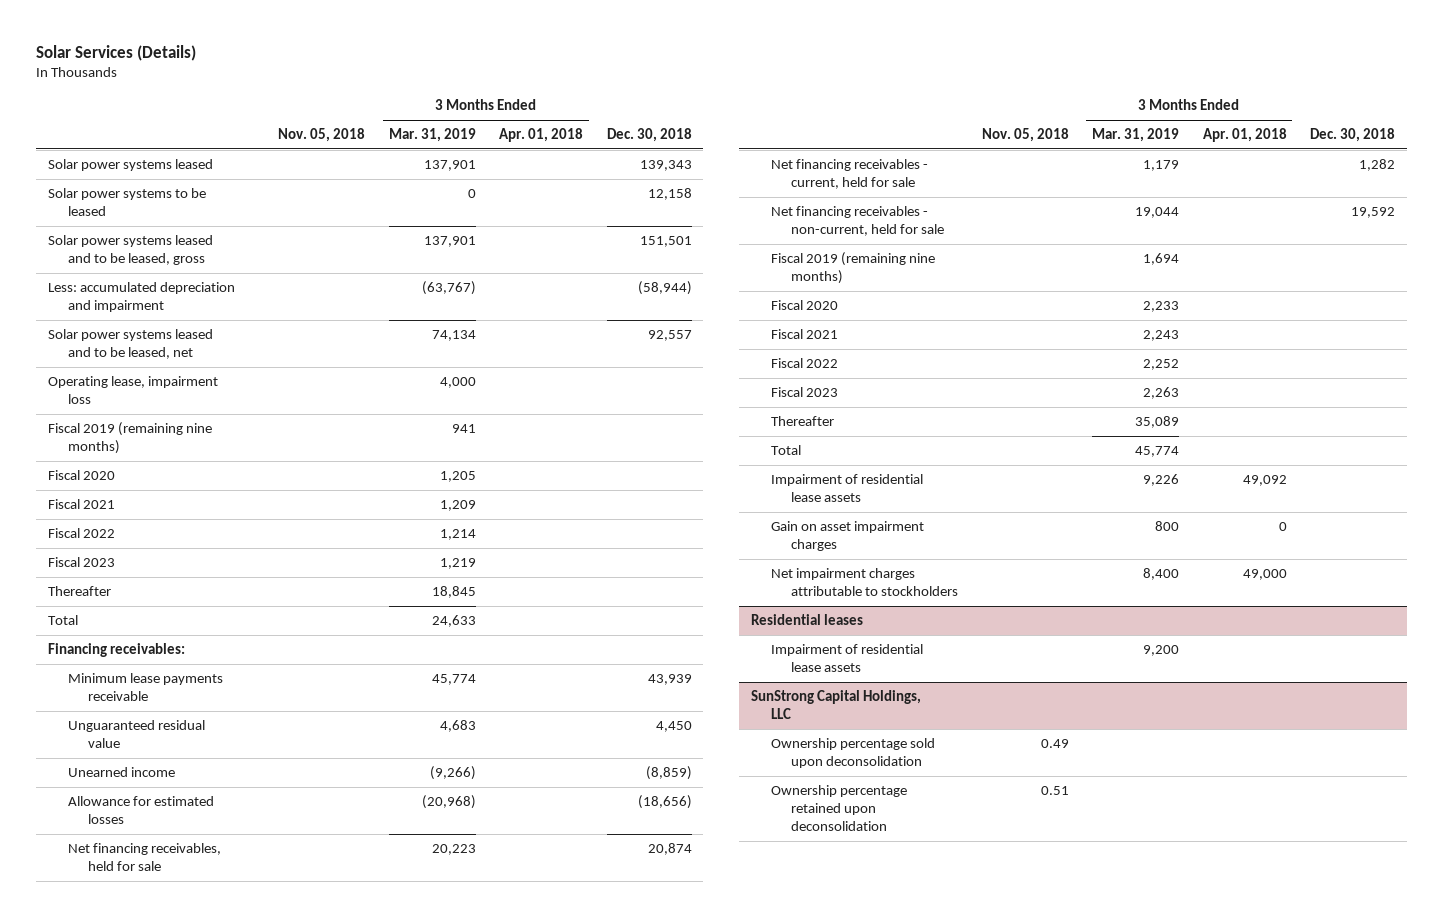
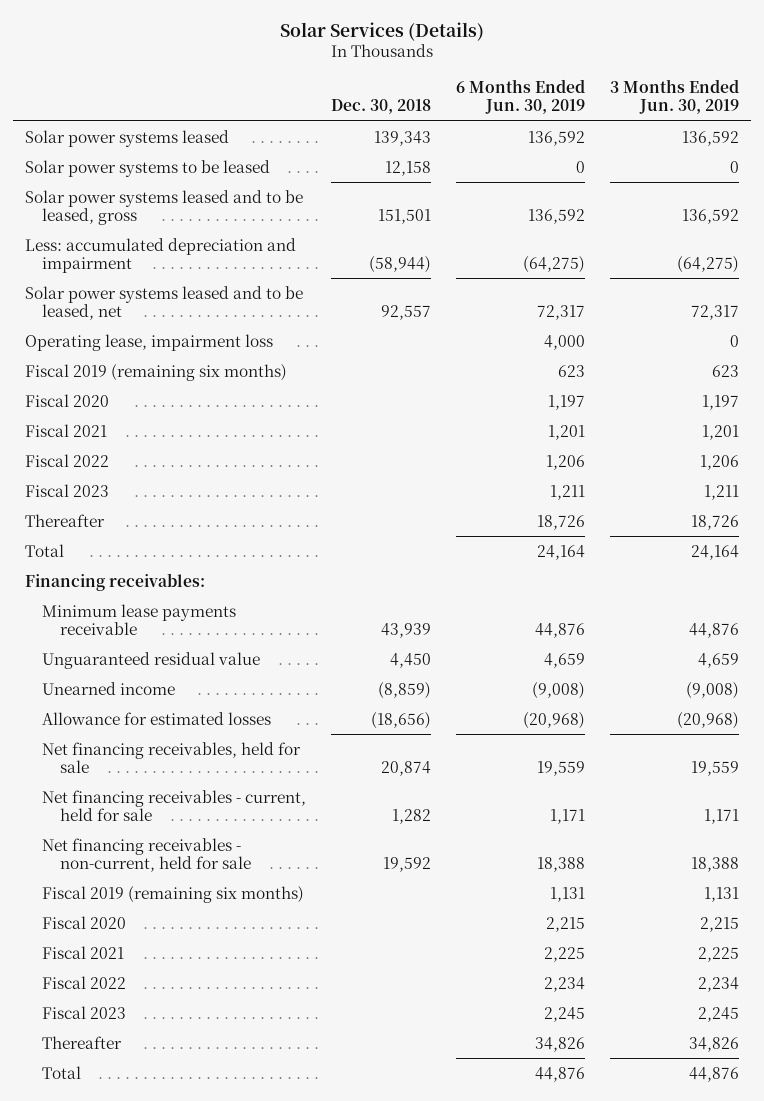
- | Nov. 05, 2018 | 3 Months Ended Mar. 31, 2019 | 3 Months Ended Apr. 01, 2018 | Dec. 30, 2018
+ | Dec. 30, 2018 | 6 Months Ended Jun. 30, 2019 | 3 Months Ended Jun. 30, 2019
- Fiscal 2019 (remaining nine months) | | 941 | |
+ Fiscal 2019 (remaining six months) | | 623 | 623
- Fiscal 2019 (remaining nine months) | | 1,694 | |
+ Fiscal 2019 (remaining six months) | | 1,131 | 1,131
- Impairment of residential lease assets | | 9,226 | 49,092 |
- Gain on asset impairment charges | | 800 | 0 |
- Net impairment charges attributable to stockholders | | 8,400 | 49,000 |
- Residential leases
- Impairment of residential lease assets | | 9,200 | |
- SunStrong Capital Holdings, LLC
- Ownership percentage sold upon deconsolidation | 0.49 | | |
- Ownership percentage retained upon deconsolidation | 0.51 | | |

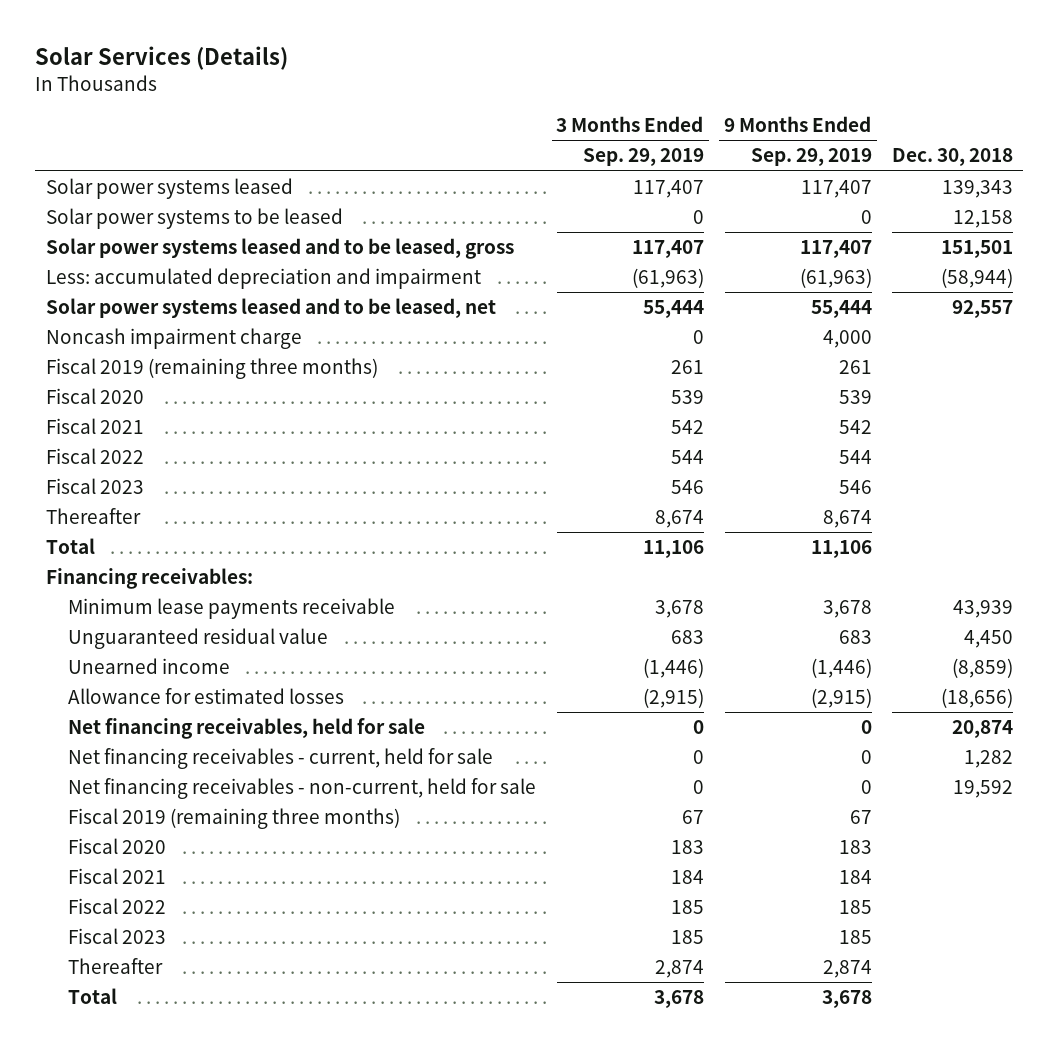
- | Dec. 30, 2018 | 6 Months Ended Jun. 30, 2019 | 3 Months Ended Jun. 30, 2019
+ | 3 Months Ended Sep. 29, 2019 | 9 Months Ended Sep. 29, 2019 | Dec. 30, 2018
- Operating lease, impairment loss | | 4,000 | 0
- Fiscal 2019 (remaining six months) | | 623 | 623
+ Noncash impairment charge | 0 | 4,000 |
+ Fiscal 2019 (remaining three months) | 261 | 261 |
- Fiscal 2019 (remaining six months) | | 1,131 | 1,131
+ Fiscal 2019 (remaining three months) | 67 | 67 |

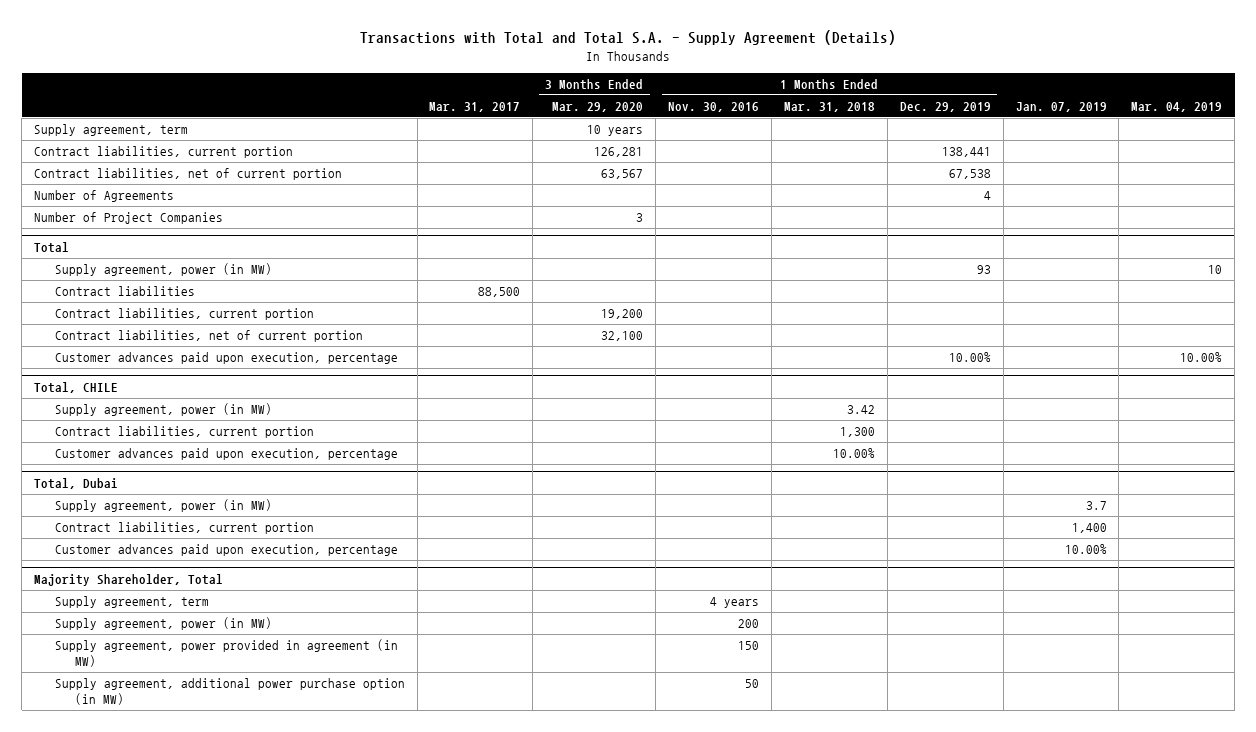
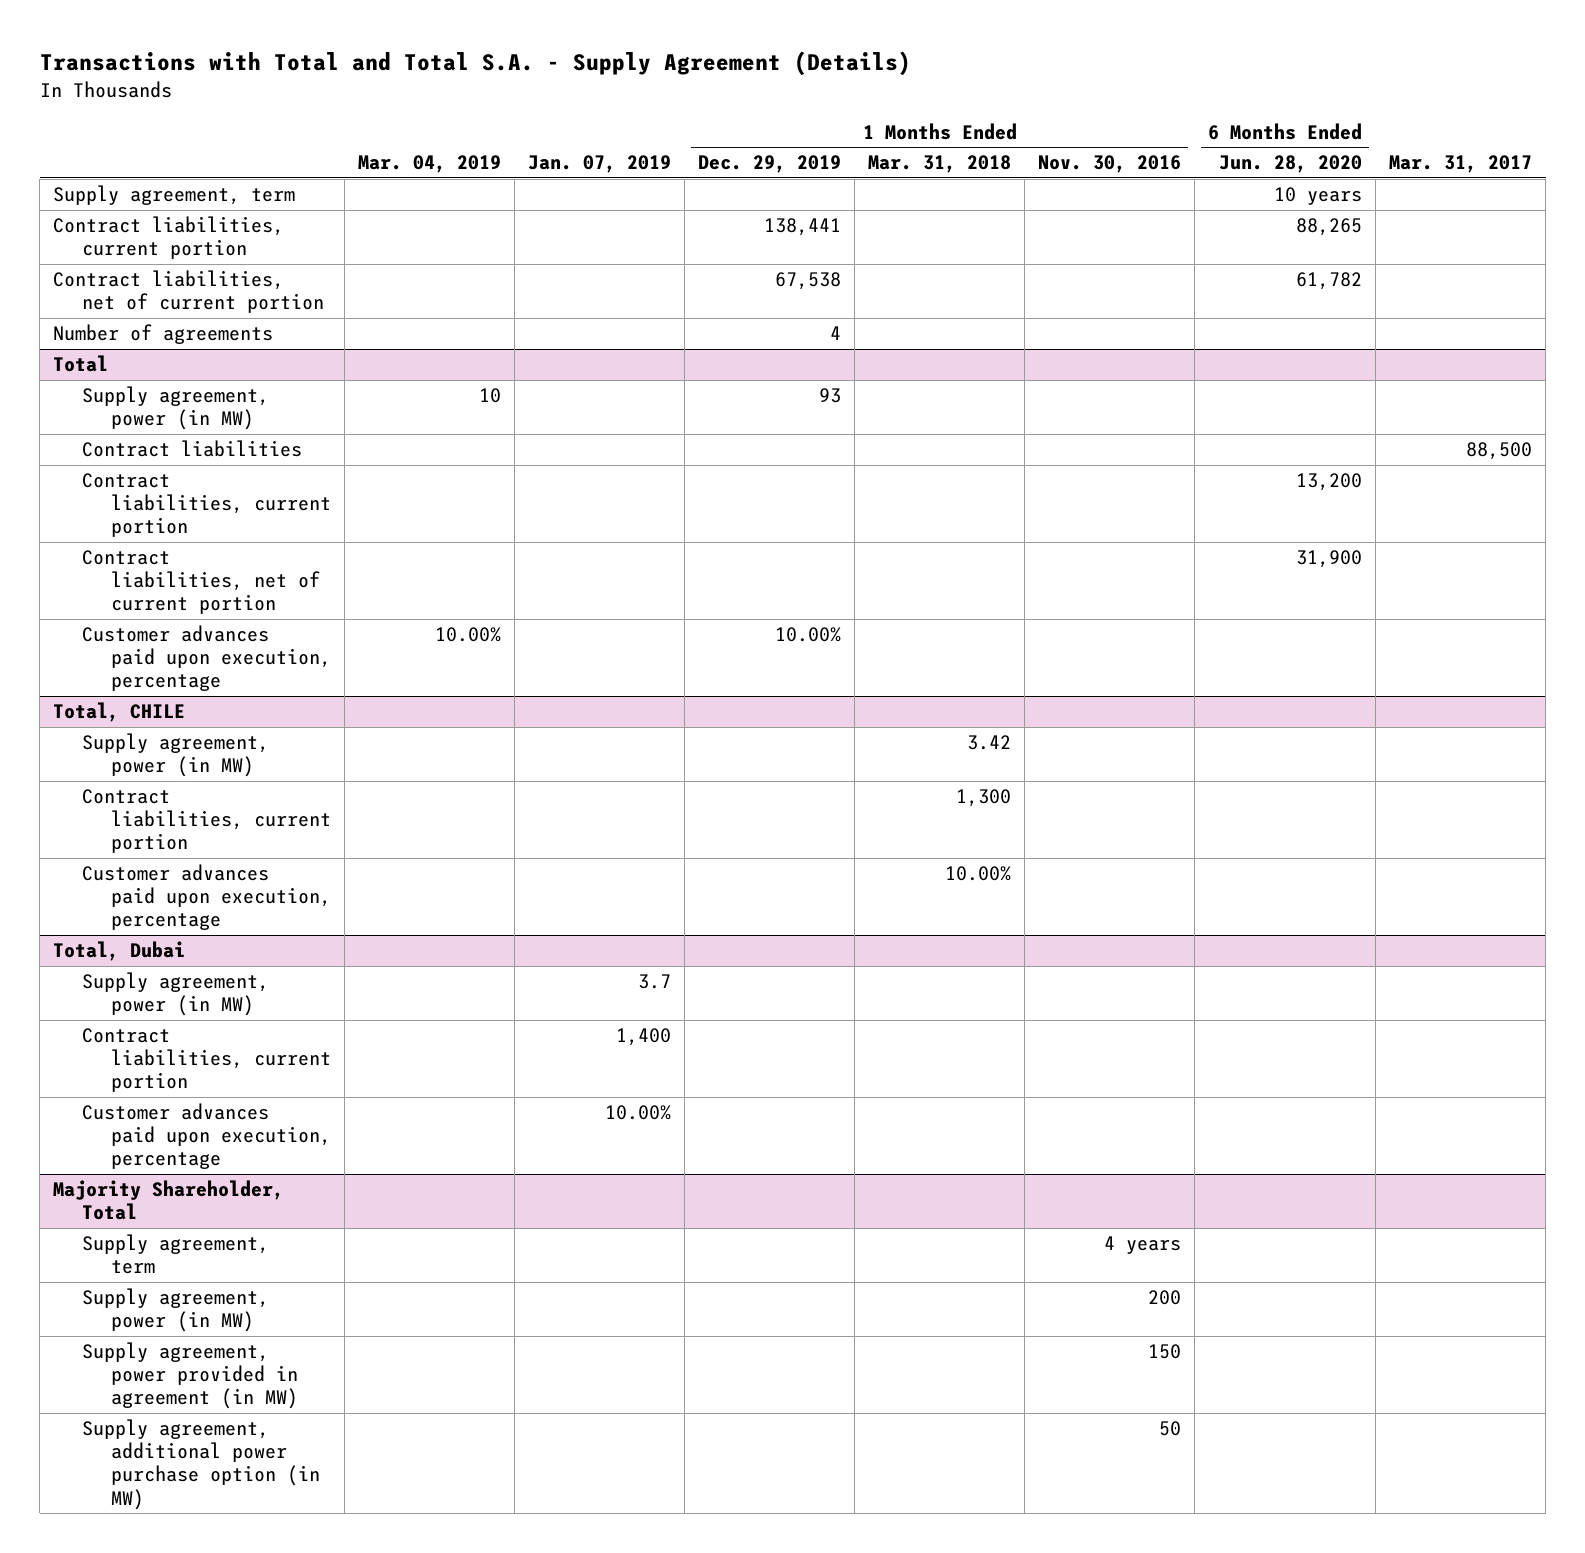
- | Mar. 31, 2017 | 3 Months Ended Mar. 29, 2020 | 1 Months Ended Nov. 30, 2016 | 1 Months Ended Mar. 31, 2018 | 1 Months Ended Dec. 29, 2019 | Jan. 07, 2019 | Mar. 04, 2019
+ | Mar. 04, 2019 | Jan. 07, 2019 | 1 Months Ended Dec. 29, 2019 | 1 Months Ended Mar. 31, 2018 | 1 Months Ended Nov. 30, 2016 | 6 Months Ended Jun. 28, 2020 | Mar. 31, 2017
- Number of Agreements | | | | | 4 | |
- Number of Project Companies | | 3 | | | | |
+ Number of agreements | | | 4 | | | |

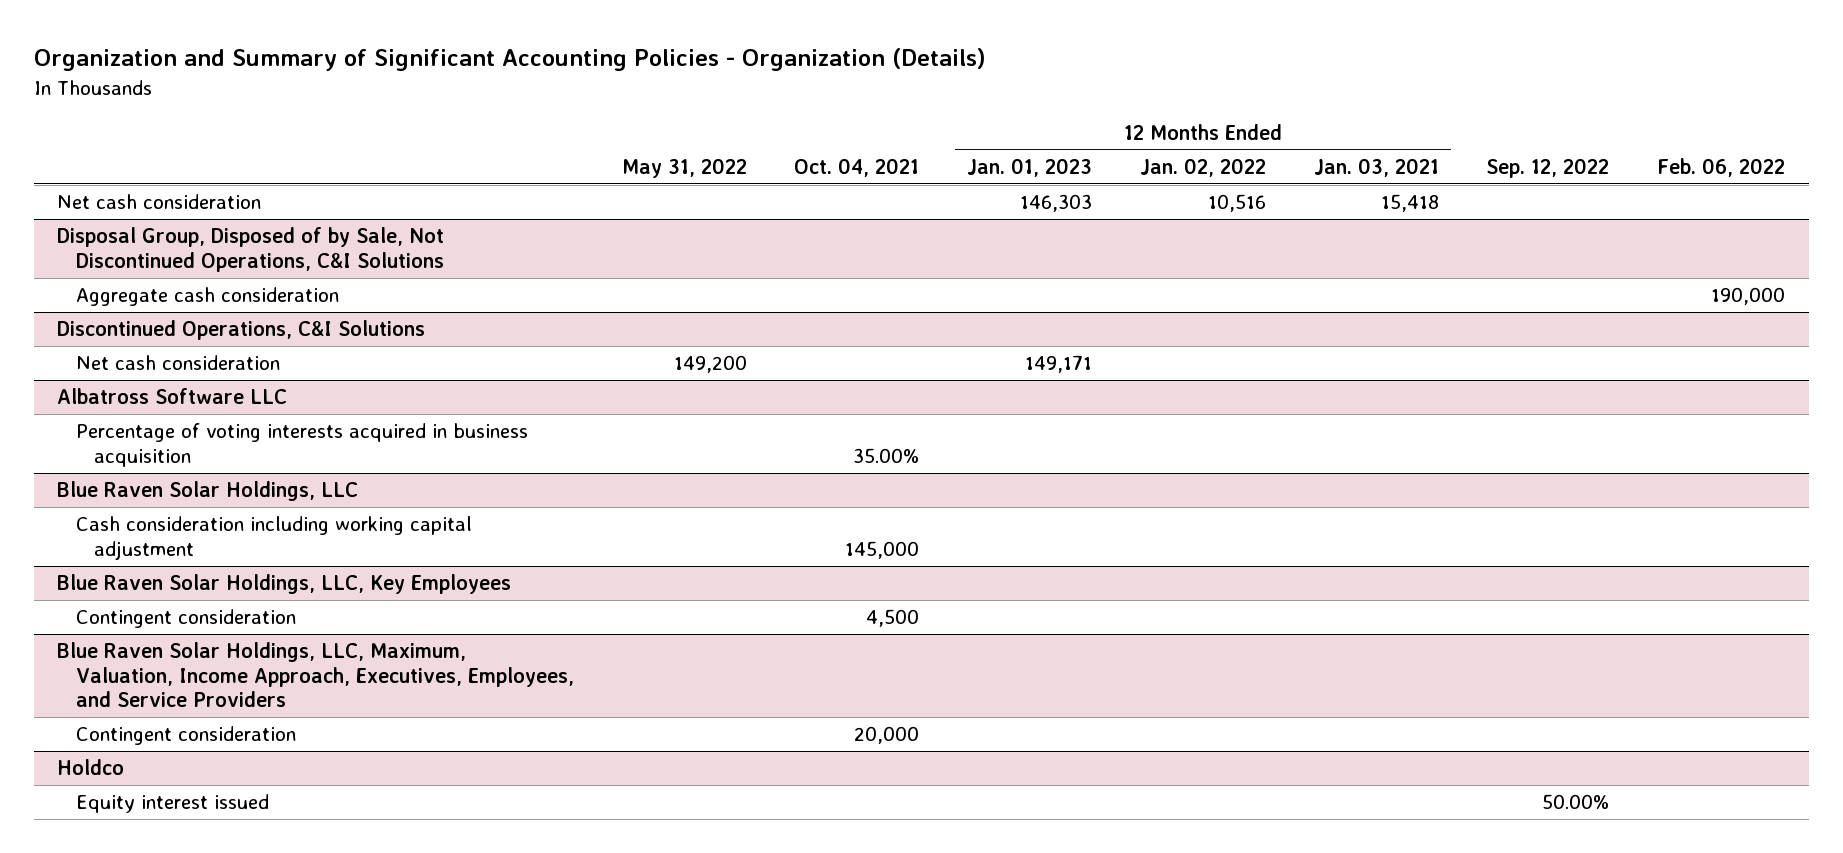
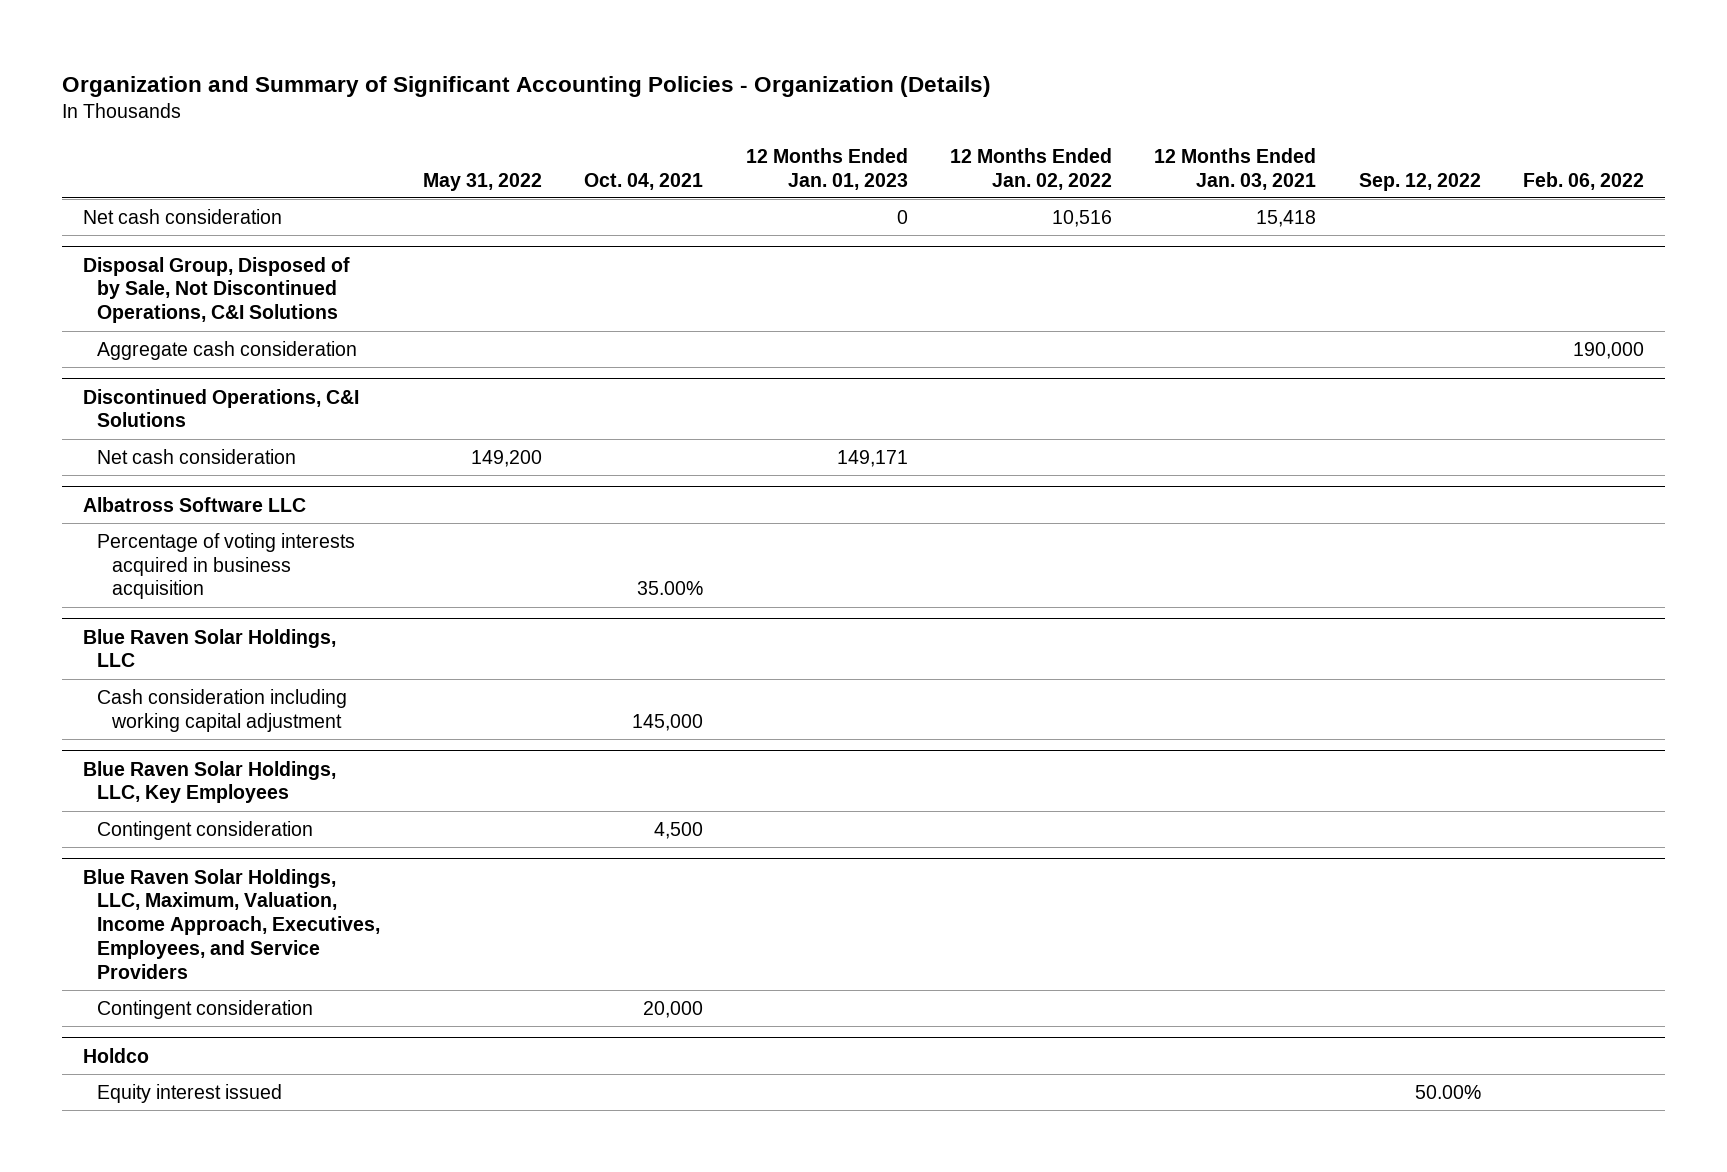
- Net cash consideration | | | 146,303 | 10,516 | 15,418 | |
+ Net cash consideration | | | 0 | 10,516 | 15,418 | |

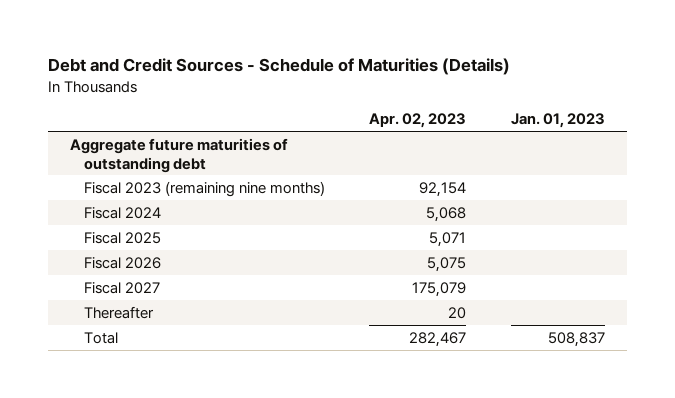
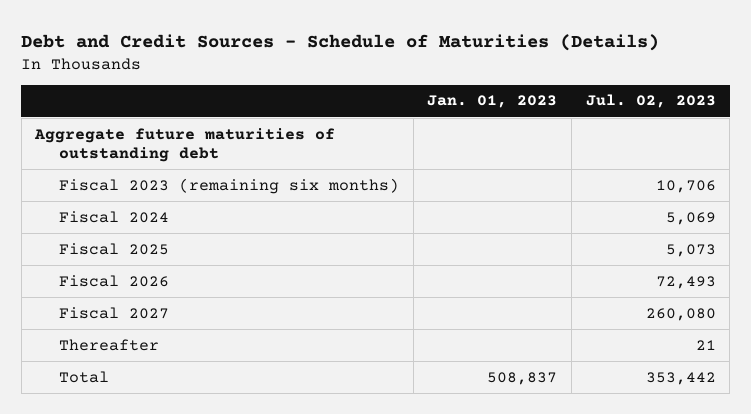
- | Apr. 02, 2023 | Jan. 01, 2023
+ | Jan. 01, 2023 | Jul. 02, 2023
- Fiscal 2023 (remaining nine months) | 92,154 |
+ Fiscal 2023 (remaining six months) | | 10,706

